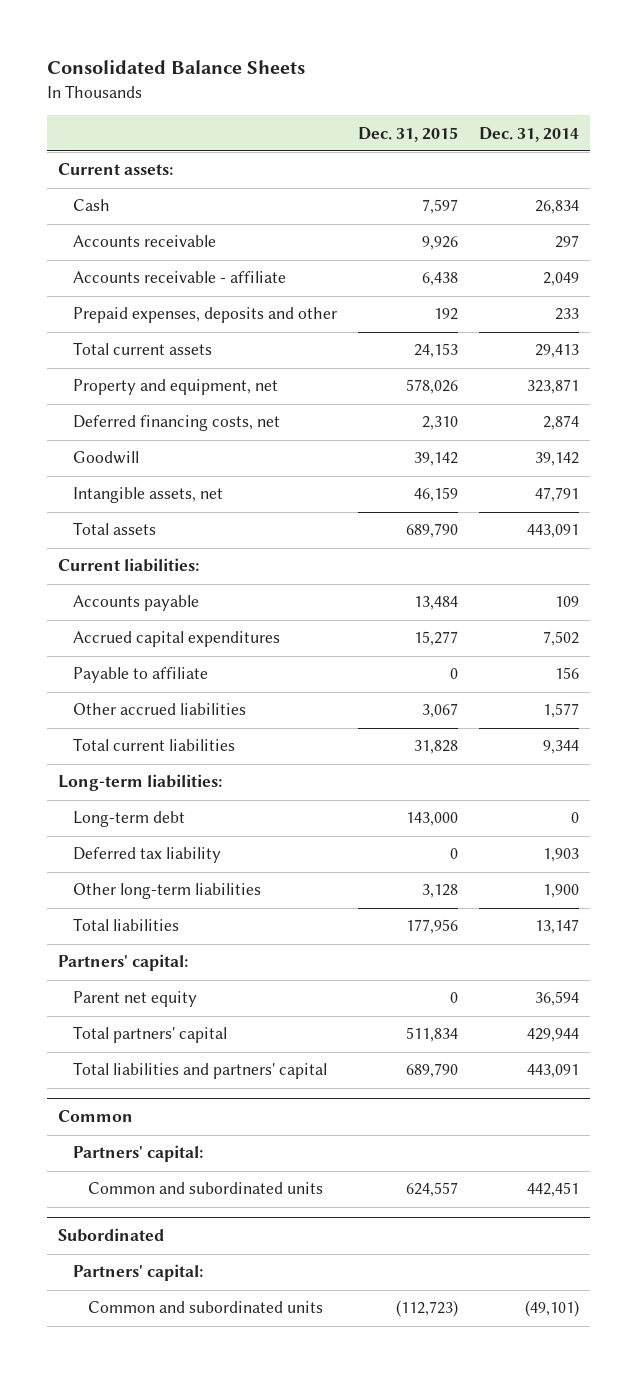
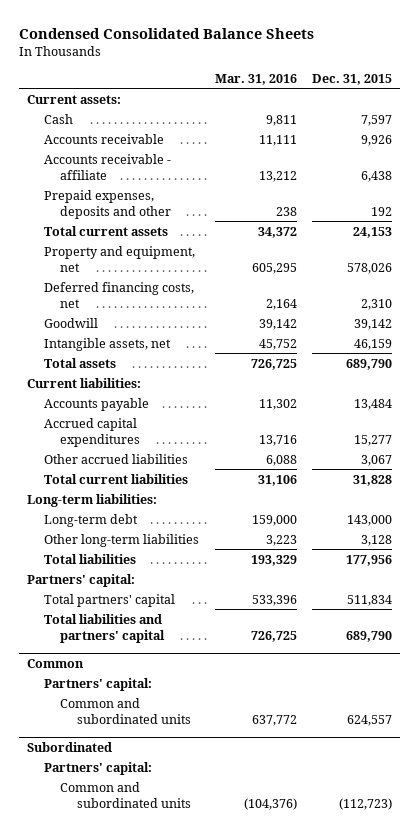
- Consolidated Balance Sheets
+ Condensed Consolidated Balance Sheets
- | Dec. 31, 2015 | Dec. 31, 2014
+ | Mar. 31, 2016 | Dec. 31, 2015
- Payable to affiliate | 0 | 156
- Deferred tax liability | 0 | 1,903
- Parent net equity | 0 | 36,594

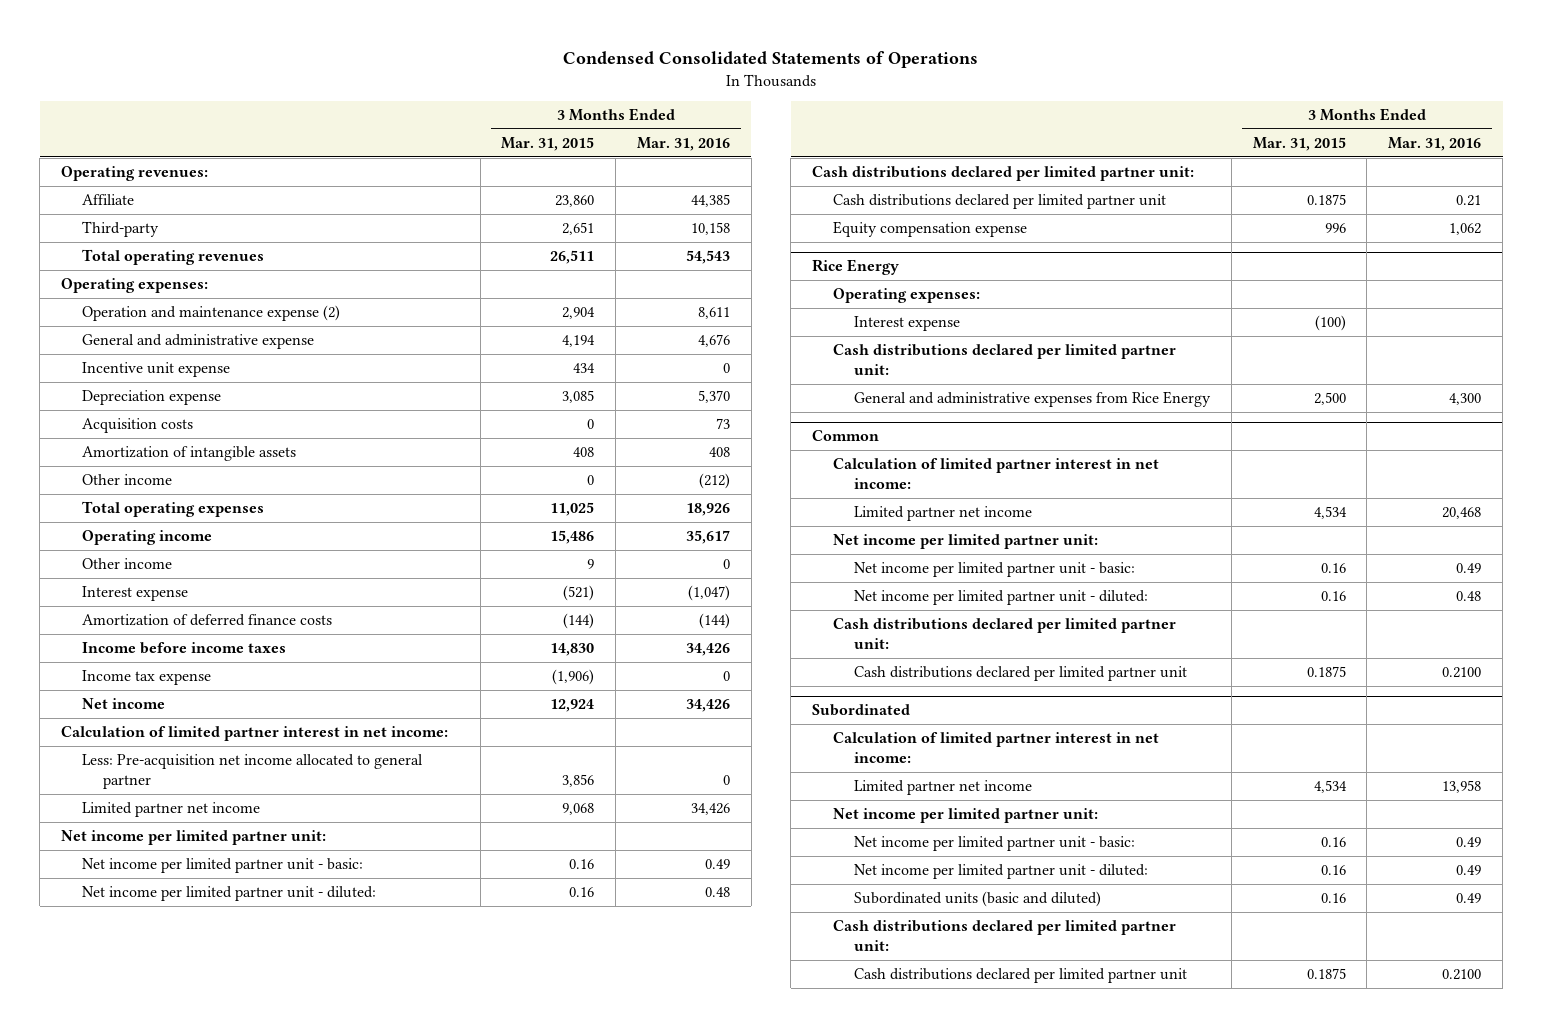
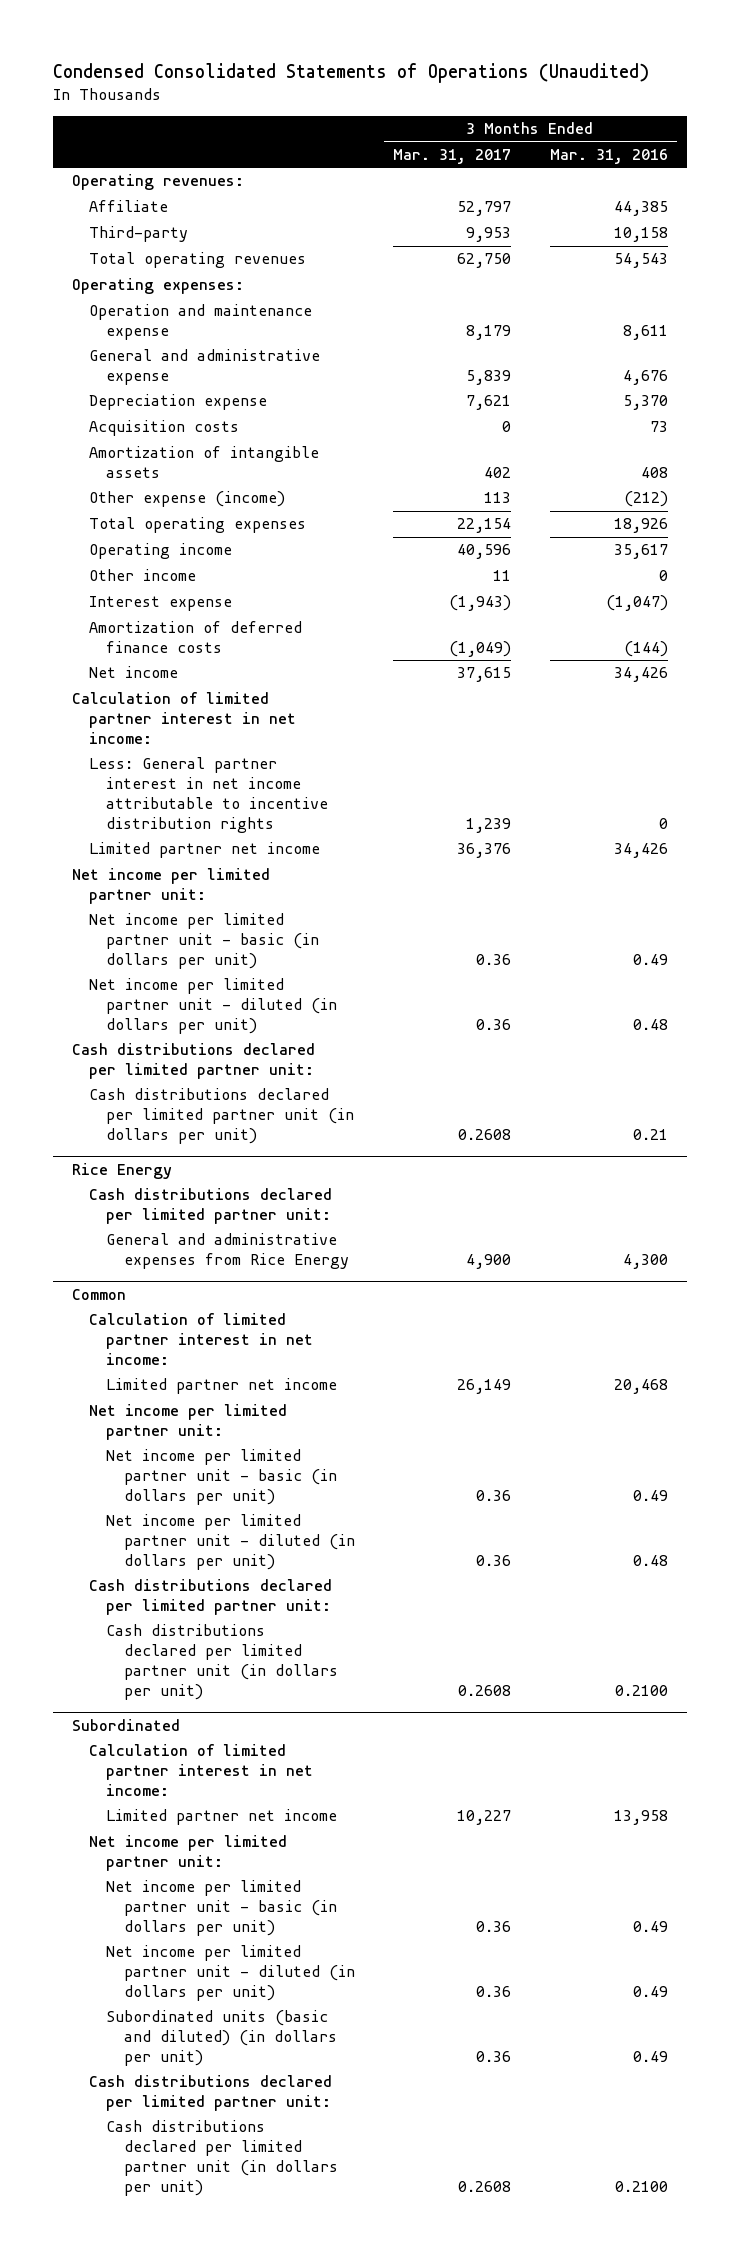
- Condensed Consolidated Statements of Operations
+ Condensed Consolidated Statements of Operations (Unaudited)
- | 3 Months Ended Mar. 31, 2015 | 3 Months Ended Mar. 31, 2016
+ | 3 Months Ended Mar. 31, 2017 | 3 Months Ended Mar. 31, 2016
- Operation and maintenance expense (2) | 2,904 | 8,611
+ Operation and maintenance expense | 8,179 | 8,611
- Incentive unit expense | 434 | 0
- Other income | 0 | (212)
+ Other expense (income) | 113 | (212)
- Income before income taxes | 14,830 | 34,426
- Income tax expense | (1,906) | 0
- Less: Pre-acquisition net income allocated to general partner | 3,856 | 0
+ Less: General partner interest in net income attributable to incentive distribution rights | 1,239 | 0
- Net income per limited partner unit - basic: | 0.16 | 0.49
- Net income per limited partner unit - diluted: | 0.16 | 0.48
+ Net income per limited partner unit - basic (in dollars per unit) | 0.36 | 0.49
+ Net income per limited partner unit - diluted (in dollars per unit) | 0.36 | 0.48
- Cash distributions declared per limited partner unit | 0.1875 | 0.21
- Equity compensation expense | 996 | 1,062
+ Cash distributions declared per limited partner unit (in dollars per unit) | 0.2608 | 0.21
@ Rice Energy
- Operating expenses:
- Interest expense | (100) |
@ Common
- Net income per limited partner unit - basic: | 0.16 | 0.49
- Net income per limited partner unit - diluted: | 0.16 | 0.48
+ Net income per limited partner unit - basic (in dollars per unit) | 0.36 | 0.49
+ Net income per limited partner unit - diluted (in dollars per unit) | 0.36 | 0.48
- Cash distributions declared per limited partner unit | 0.1875 | 0.2100
+ Cash distributions declared per limited partner unit (in dollars per unit) | 0.2608 | 0.2100
@ Subordinated
- Net income per limited partner unit - basic: | 0.16 | 0.49
- Net income per limited partner unit - diluted: | 0.16 | 0.49
- Subordinated units (basic and diluted) | 0.16 | 0.49
+ Net income per limited partner unit - basic (in dollars per unit) | 0.36 | 0.49
+ Net income per limited partner unit - diluted (in dollars per unit) | 0.36 | 0.49
+ Subordinated units (basic and diluted) (in dollars per unit) | 0.36 | 0.49
- Cash distributions declared per limited partner unit | 0.1875 | 0.2100
+ Cash distributions declared per limited partner unit (in dollars per unit) | 0.2608 | 0.2100

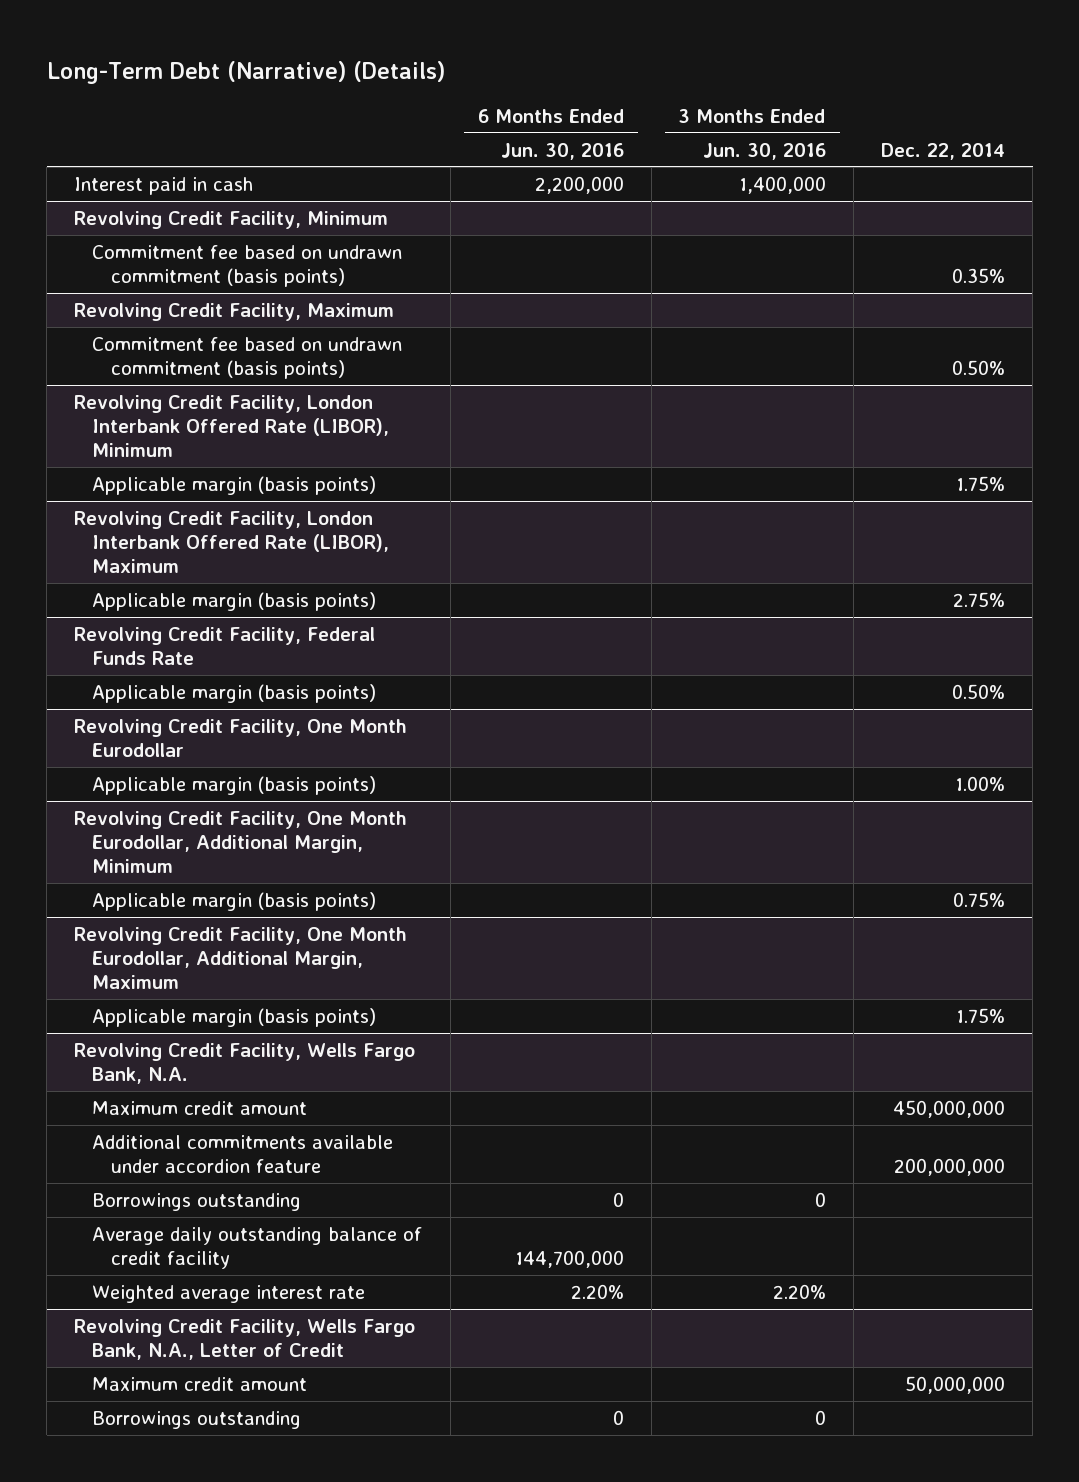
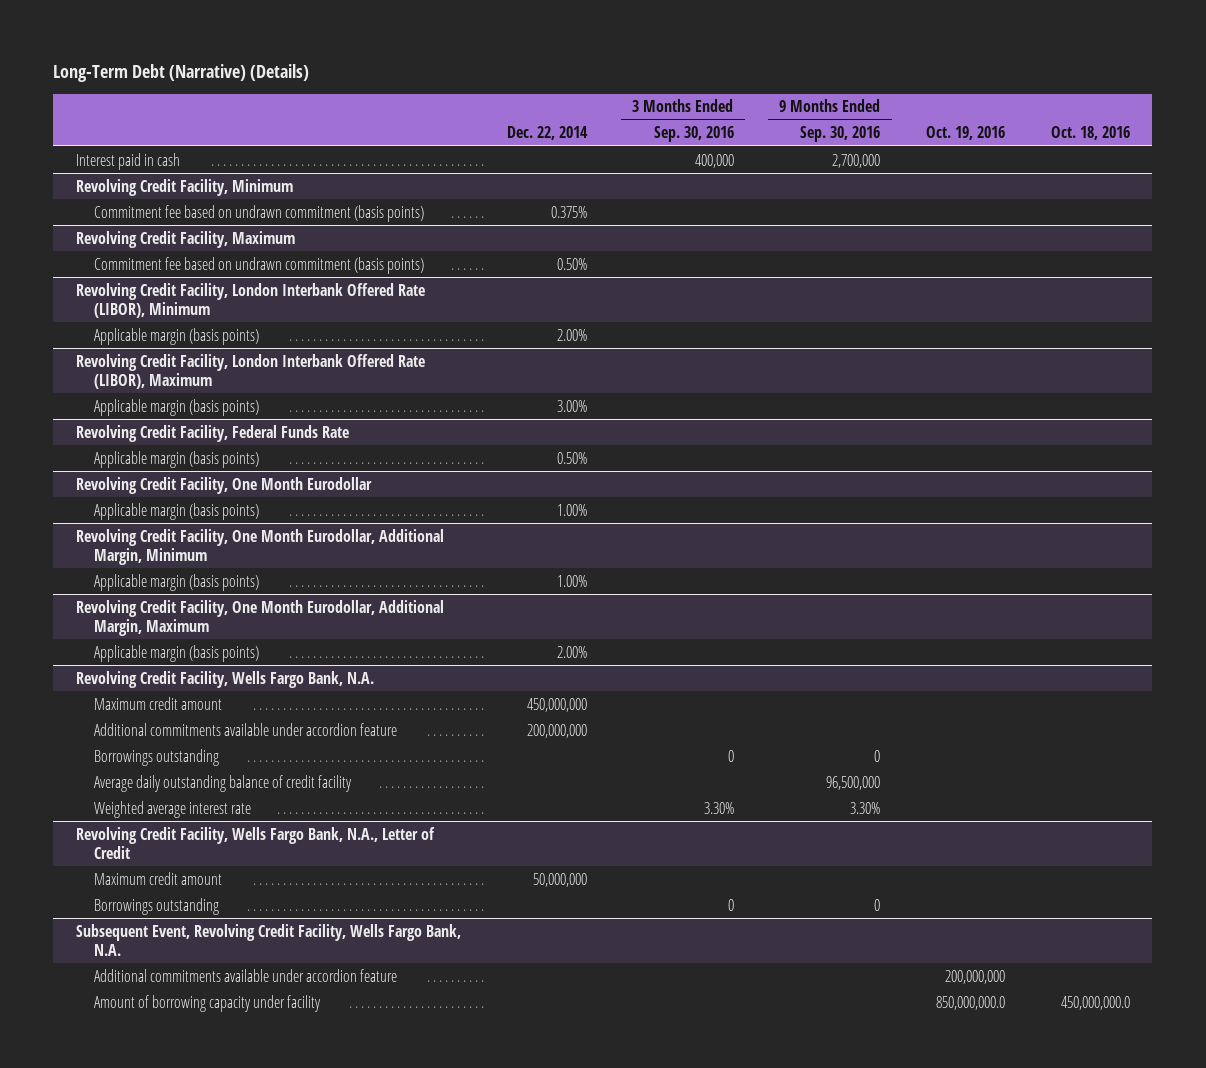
- | 6 Months Ended Jun. 30, 2016 | 3 Months Ended Jun. 30, 2016 | Dec. 22, 2014
+ | Dec. 22, 2014 | 3 Months Ended Sep. 30, 2016 | 9 Months Ended Sep. 30, 2016 | Oct. 19, 2016 | Oct. 18, 2016
@ Revolving Credit Facility, Minimum
- Commitment fee based on undrawn commitment (basis points) | | | 0.35%
+ Commitment fee based on undrawn commitment (basis points) | 0.375% | | | |
@ Revolving Credit Facility, London Interbank Offered Rate (LIBOR), Minimum
- Applicable margin (basis points) | | | 1.75%
+ Applicable margin (basis points) | 2.00% | | | |
@ Revolving Credit Facility, London Interbank Offered Rate (LIBOR), Maximum
- Applicable margin (basis points) | | | 2.75%
+ Applicable margin (basis points) | 3.00% | | | |
@ Revolving Credit Facility, One Month Eurodollar, Additional Margin, Minimum
- Applicable margin (basis points) | | | 0.75%
+ Applicable margin (basis points) | 1.00% | | | |
@ Revolving Credit Facility, One Month Eurodollar, Additional Margin, Maximum
- Applicable margin (basis points) | | | 1.75%
+ Applicable margin (basis points) | 2.00% | | | |
+ Subsequent Event, Revolving Credit Facility, Wells Fargo Bank, N.A.
+ Additional commitments available under accordion feature | | | | 200,000,000 |
+ Amount of borrowing capacity under facility | | | | 850,000,000.0 | 450,000,000.0

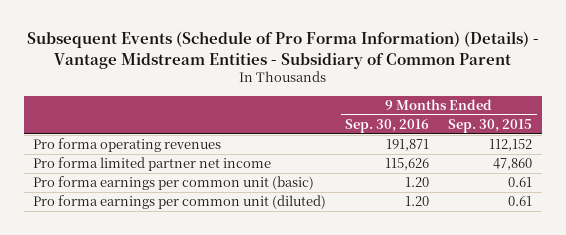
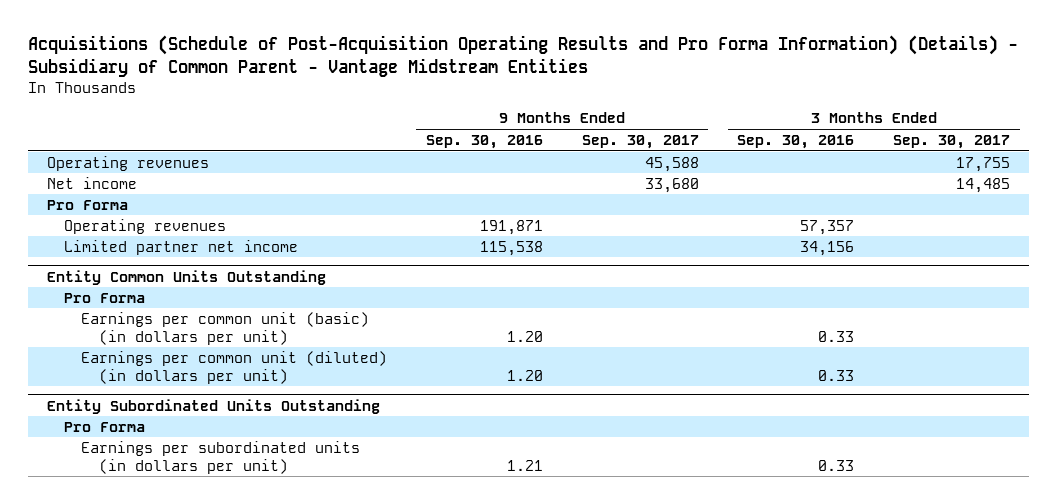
- Subsequent Events (Schedule of Pro Forma Information) (Details) - Vantage Midstream Entities - Subsidiary of Common Parent
+ Acquisitions (Schedule of Post-Acquisition Operating Results and Pro Forma Information) (Details) - Subsidiary of Common Parent - Vantage Midstream Entities
- | 9 Months Ended Sep. 30, 2016 | 9 Months Ended Sep. 30, 2015
+ | 9 Months Ended Sep. 30, 2016 | 9 Months Ended Sep. 30, 2017 | 3 Months Ended Sep. 30, 2016 | 3 Months Ended Sep. 30, 2017
- Pro forma operating revenues | 191,871 | 112,152
- Pro forma limited partner net income | 115,626 | 47,860
- Pro forma earnings per common unit (basic) | 1.20 | 0.61
- Pro forma earnings per common unit (diluted) | 1.20 | 0.61
+ Operating revenues | | 45,588 | | 17,755
+ Net income | | 33,680 | | 14,485
+ Pro Forma
+ Operating revenues | 191,871 | | 57,357 |
+ Limited partner net income | 115,538 | | 34,156 |
+ Entity Common Units Outstanding
+ Pro Forma
+ Earnings per common unit (basic) (in dollars per unit) | 1.20 | | 0.33 |
+ Earnings per common unit (diluted) (in dollars per unit) | 1.20 | | 0.33 |
+ Entity Subordinated Units Outstanding
+ Pro Forma
+ Earnings per subordinated units (in dollars per unit) | 1.21 | | 0.33 |

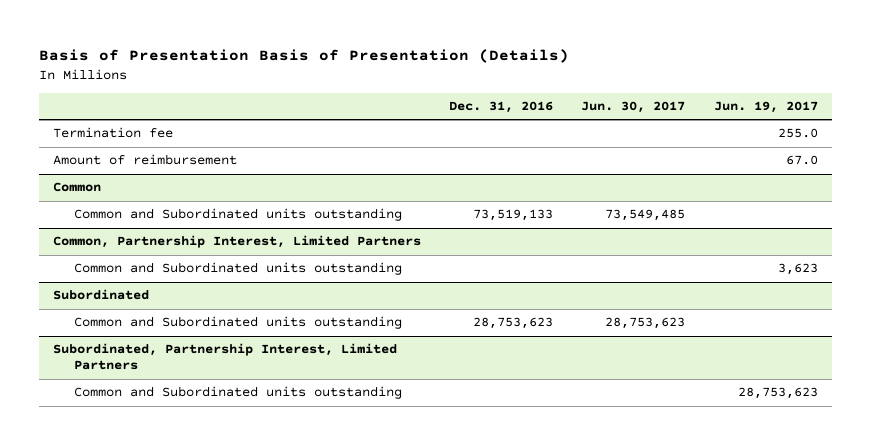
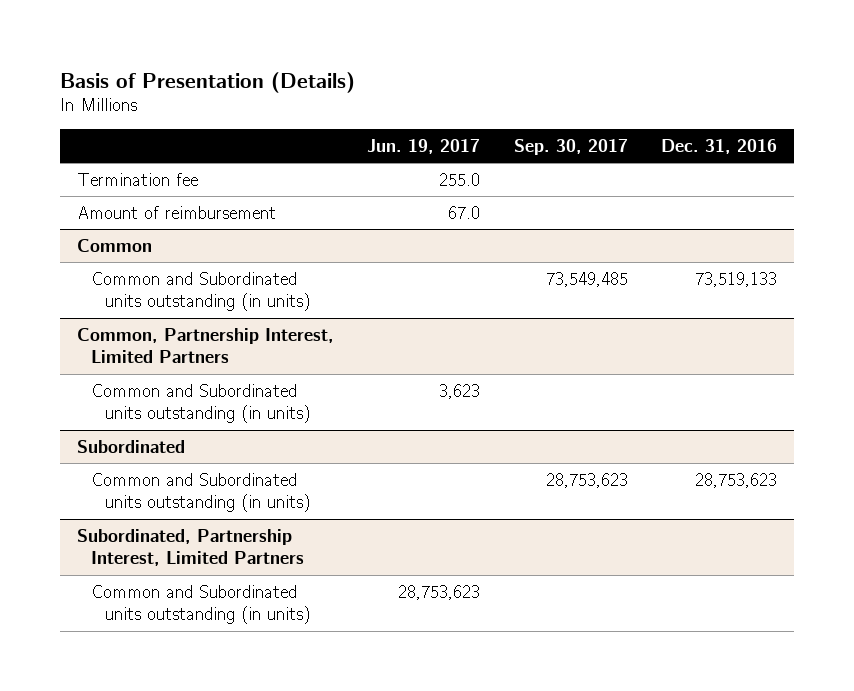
- Basis of Presentation Basis of Presentation (Details)
+ Basis of Presentation (Details)
- | Dec. 31, 2016 | Jun. 30, 2017 | Jun. 19, 2017
+ | Jun. 19, 2017 | Sep. 30, 2017 | Dec. 31, 2016
@ Common
- Common and Subordinated units outstanding | 73,519,133 | 73,549,485 |
+ Common and Subordinated units outstanding (in units) | | 73,549,485 | 73,519,133
@ Common, Partnership Interest, Limited Partners
- Common and Subordinated units outstanding | | | 3,623
+ Common and Subordinated units outstanding (in units) | 3,623 | |
@ Subordinated
- Common and Subordinated units outstanding | 28,753,623 | 28,753,623 |
+ Common and Subordinated units outstanding (in units) | | 28,753,623 | 28,753,623
@ Subordinated, Partnership Interest, Limited Partners
- Common and Subordinated units outstanding | | | 28,753,623
+ Common and Subordinated units outstanding (in units) | 28,753,623 | |

